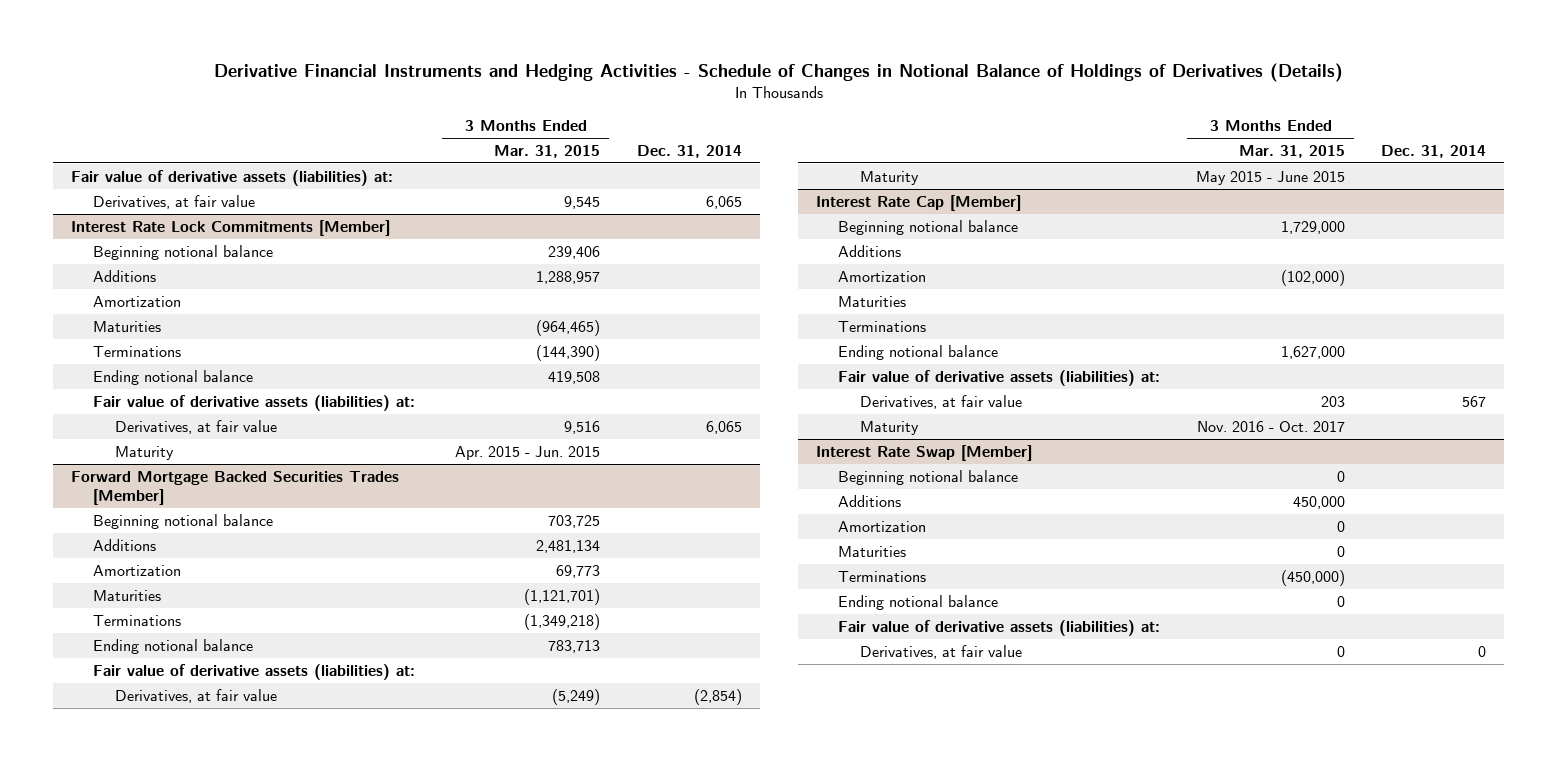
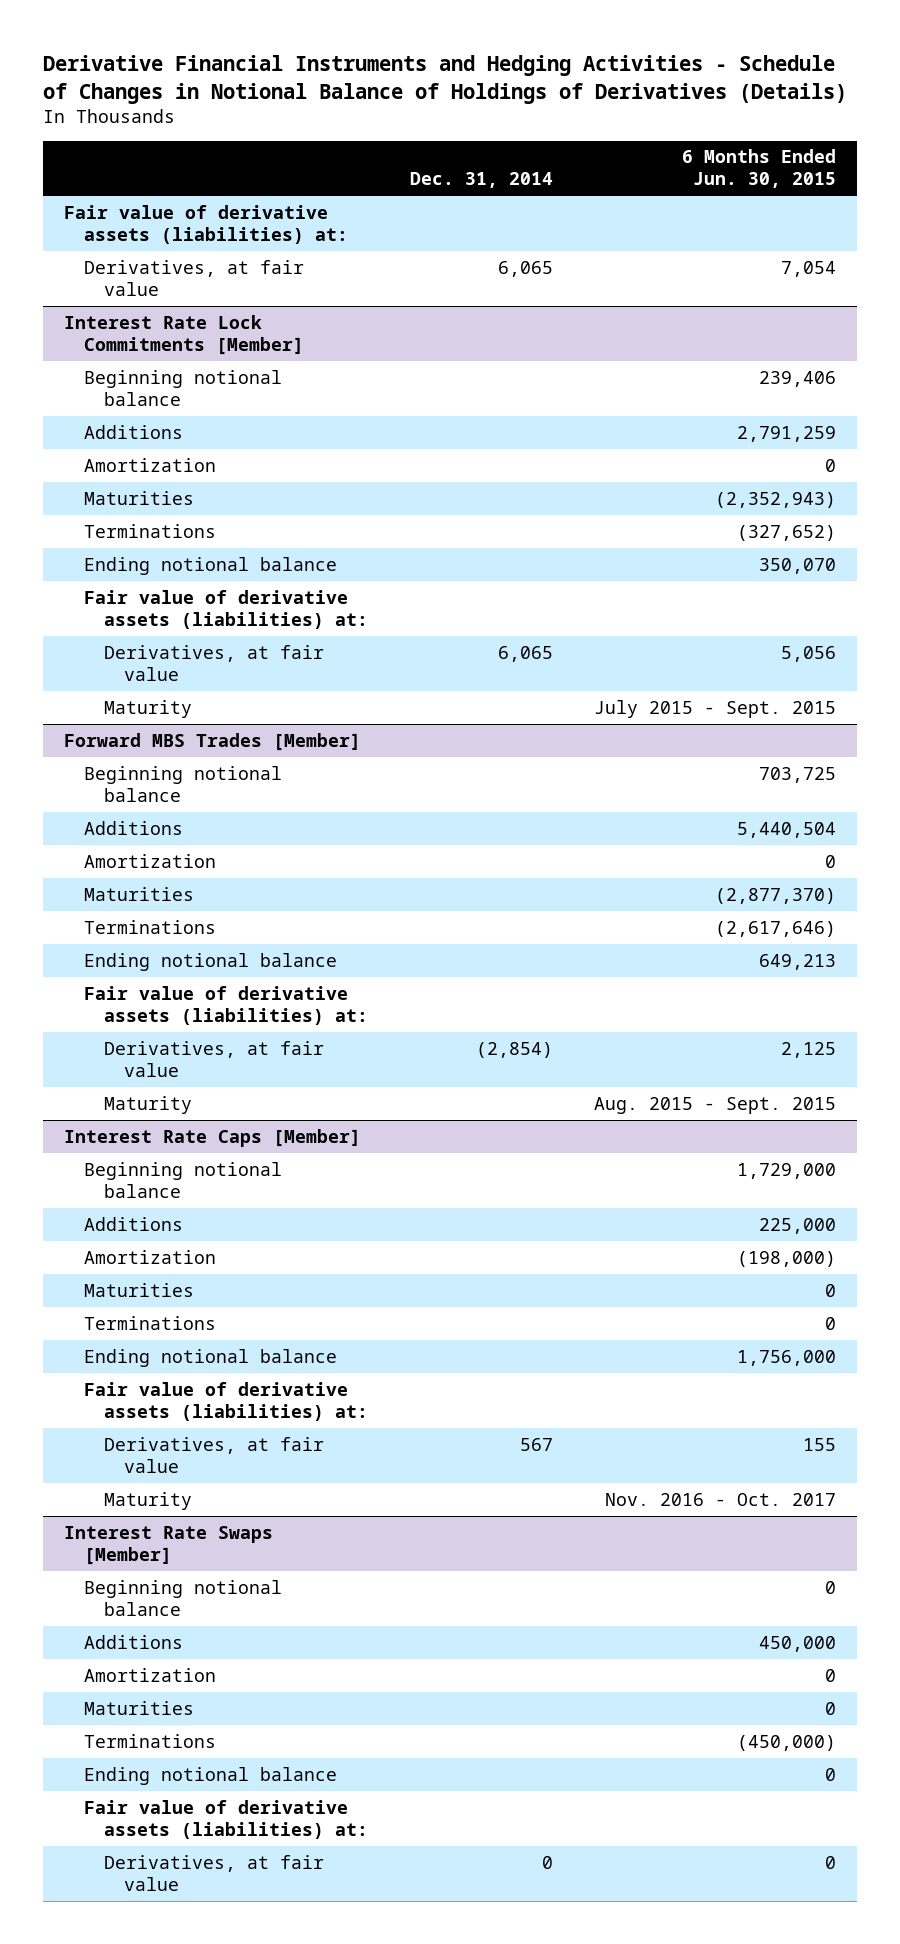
- | 3 Months Ended Mar. 31, 2015 | Dec. 31, 2014
+ | Dec. 31, 2014 | 6 Months Ended Jun. 30, 2015
- Forward Mortgage Backed Securities Trades [Member]
+ Forward MBS Trades [Member]
- Interest Rate Cap [Member]
+ Interest Rate Caps [Member]
- Interest Rate Swap [Member]
+ Interest Rate Swaps [Member]

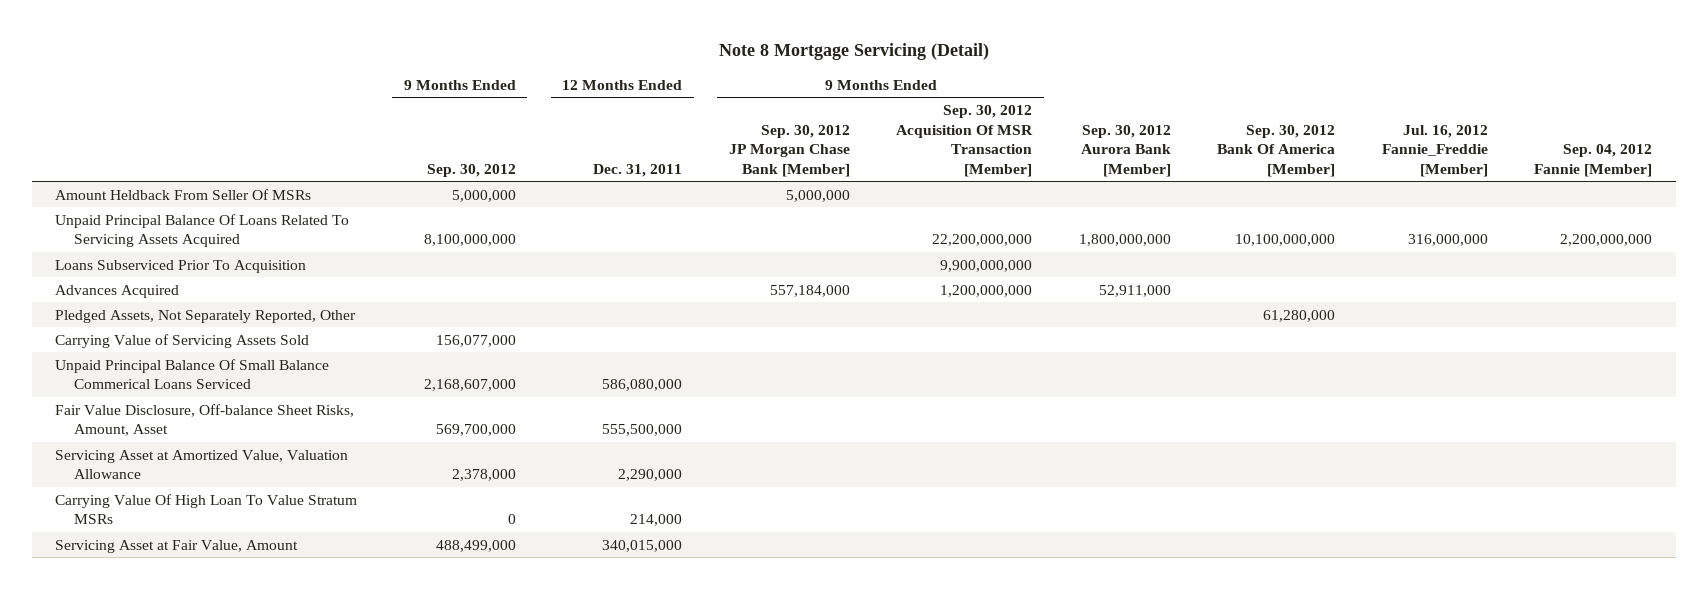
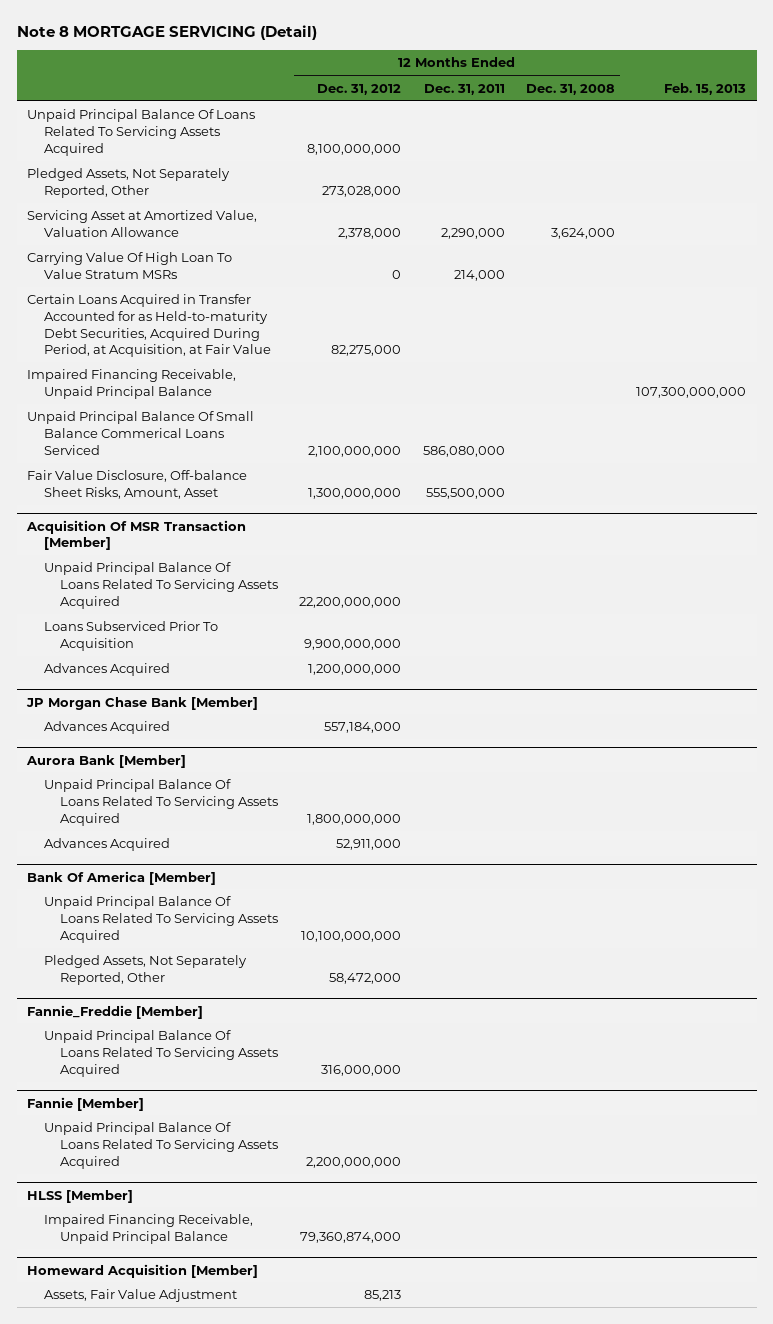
- Note 8 Mortgage Servicing (Detail)
+ Note 8 MORTGAGE SERVICING (Detail)
- | 9 Months Ended Sep. 30, 2012 | 12 Months Ended Dec. 31, 2011 | 9 Months Ended Sep. 30, 2012 JP Morgan Chase Bank [Member] | 9 Months Ended Sep. 30, 2012 Acquisition Of MSR Transaction [Member] | Sep. 30, 2012 Aurora Bank [Member] | Sep. 30, 2012 Bank Of America [Member] | Jul. 16, 2012 Fannie_Freddie [Member] | Sep. 04, 2012 Fannie [Member]
+ | 12 Months Ended Dec. 31, 2012 | 12 Months Ended Dec. 31, 2011 | 12 Months Ended Dec. 31, 2008 | Feb. 15, 2013
- Amount Heldback From Seller Of MSRs | 5,000,000 | | 5,000,000 | | | | |
- Loans Subserviced Prior To Acquisition | | | | 9,900,000,000 | | | |
- Advances Acquired | | | 557,184,000 | 1,200,000,000 | 52,911,000 | | |
- Carrying Value of Servicing Assets Sold | 156,077,000 | | | | | | |
- Servicing Asset at Fair Value, Amount | 488,499,000 | 340,015,000 | | | | | |
+ Certain Loans Acquired in Transfer Accounted for as Held-to-maturity Debt Securities, Acquired During Period, at Acquisition, at Fair Value | 82,275,000 | | |
+ Impaired Financing Receivable, Unpaid Principal Balance | | | | 107,300,000,000
moved down: Unpaid Principal Balance Of Small Balance Commerical Loans Serviced | 2,100,000,000 | 586,080,000 | |
moved down: Fair Value Disclosure, Off-balance Sheet Risks, Amount, Asset | 1,300,000,000 | 555,500,000 | |
+ Acquisition Of MSR Transaction [Member]
+ Unpaid Principal Balance Of Loans Related To Servicing Assets Acquired | 22,200,000,000 | | |
+ Loans Subserviced Prior To Acquisition | 9,900,000,000 | | |
+ Advances Acquired | 1,200,000,000 | | |
+ JP Morgan Chase Bank [Member]
+ Advances Acquired | 557,184,000 | | |
+ Aurora Bank [Member]
+ Unpaid Principal Balance Of Loans Related To Servicing Assets Acquired | 1,800,000,000 | | |
+ Advances Acquired | 52,911,000 | | |
+ Bank Of America [Member]
+ Unpaid Principal Balance Of Loans Related To Servicing Assets Acquired | 10,100,000,000 | | |
+ Pledged Assets, Not Separately Reported, Other | 58,472,000 | | |
+ Fannie_Freddie [Member]
+ Unpaid Principal Balance Of Loans Related To Servicing Assets Acquired | 316,000,000 | | |
+ Fannie [Member]
+ Unpaid Principal Balance Of Loans Related To Servicing Assets Acquired | 2,200,000,000 | | |
+ HLSS [Member]
+ Impaired Financing Receivable, Unpaid Principal Balance | 79,360,874,000 | | |
+ Homeward Acquisition [Member]
+ Assets, Fair Value Adjustment | 85,213 | | |

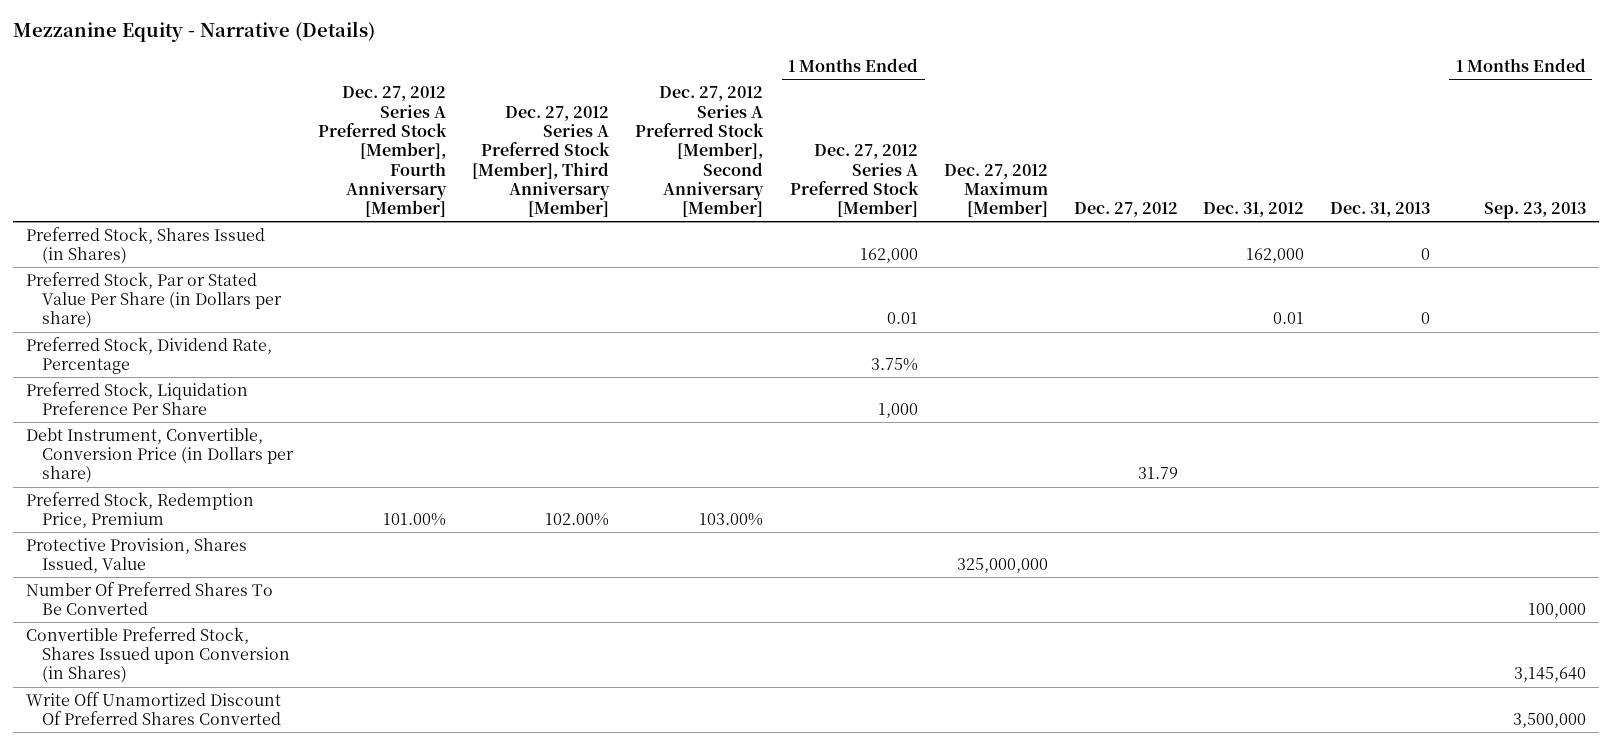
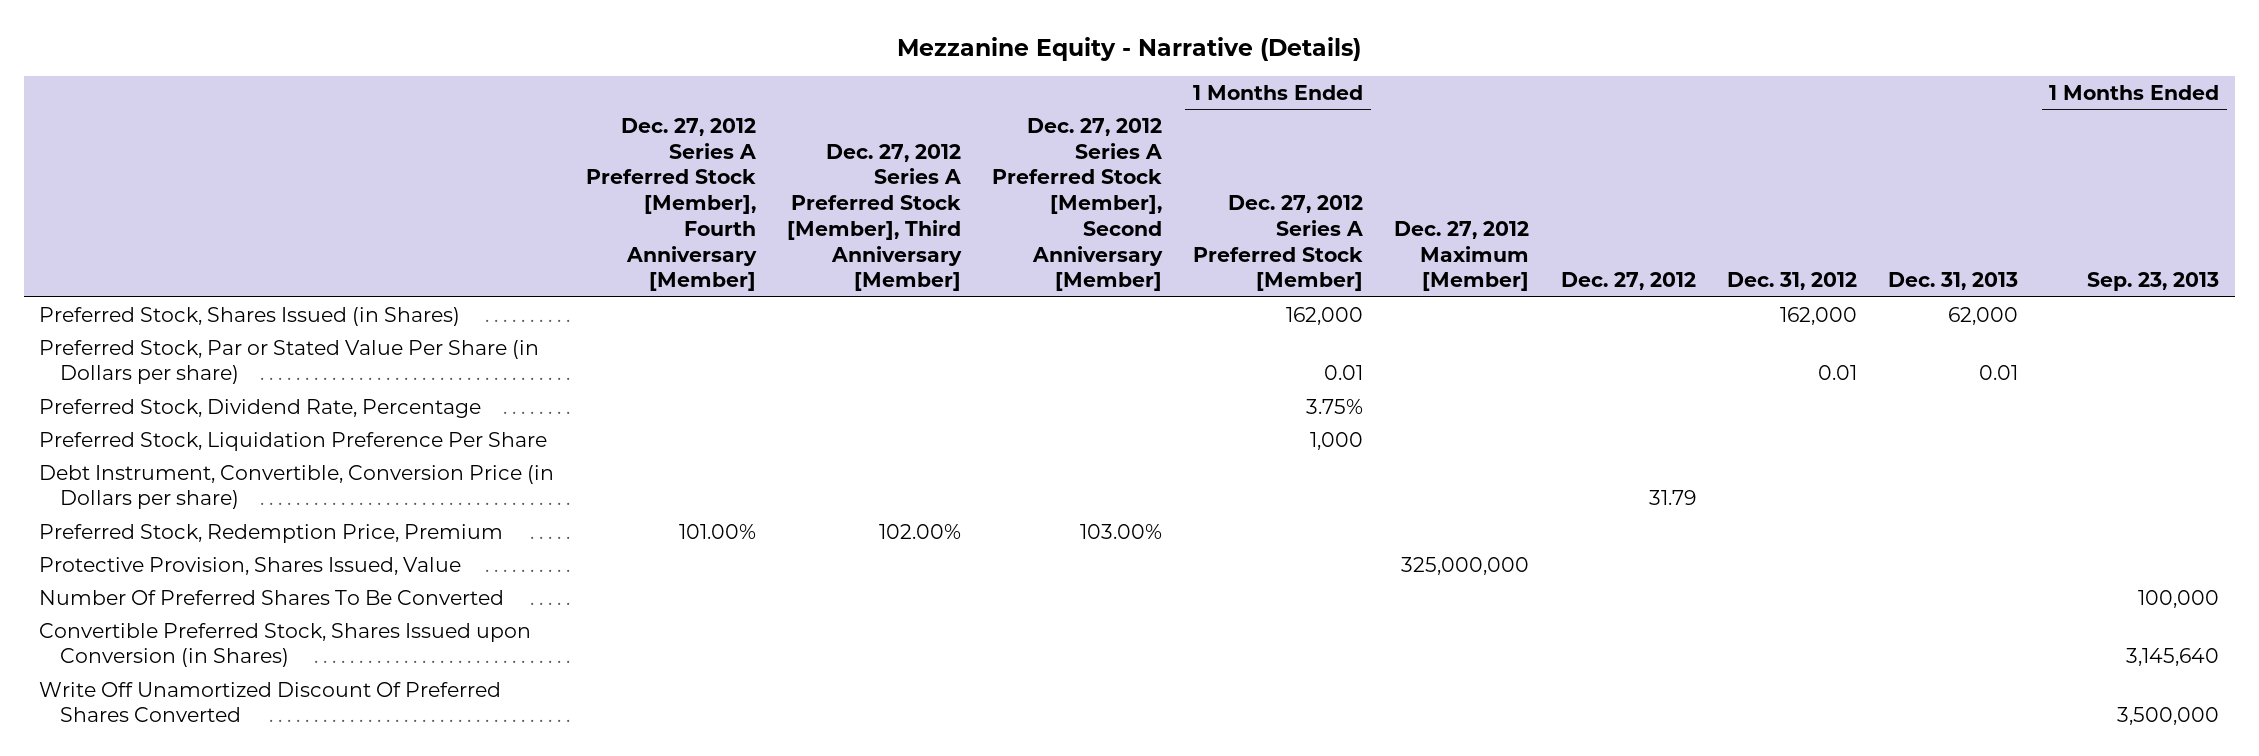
- Preferred Stock, Shares Issued (in Shares) | | | | 162,000 | | | 162,000 | 0 |
- Preferred Stock, Par or Stated Value Per Share (in Dollars per share) | | | | 0.01 | | | 0.01 | 0 |
+ Preferred Stock, Shares Issued (in Shares) | | | | 162,000 | | | 162,000 | 62,000 |
+ Preferred Stock, Par or Stated Value Per Share (in Dollars per share) | | | | 0.01 | | | 0.01 | 0.01 |

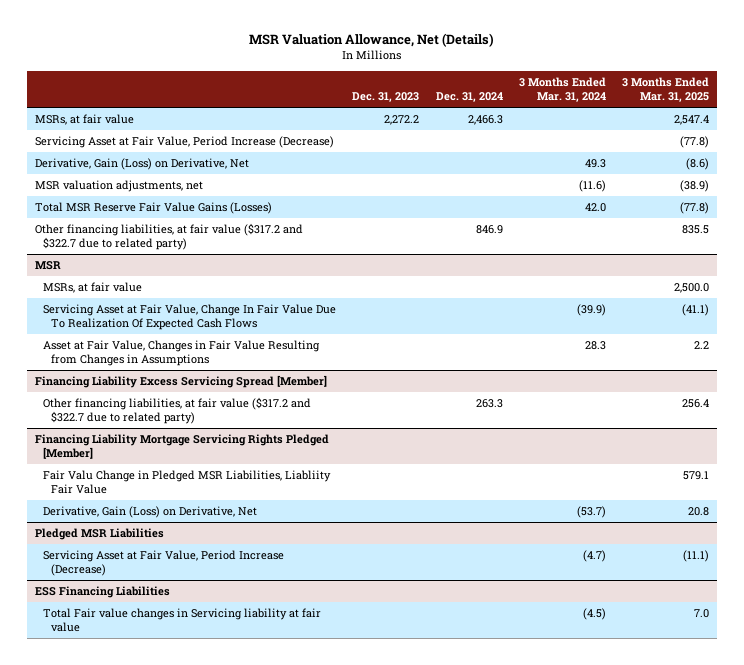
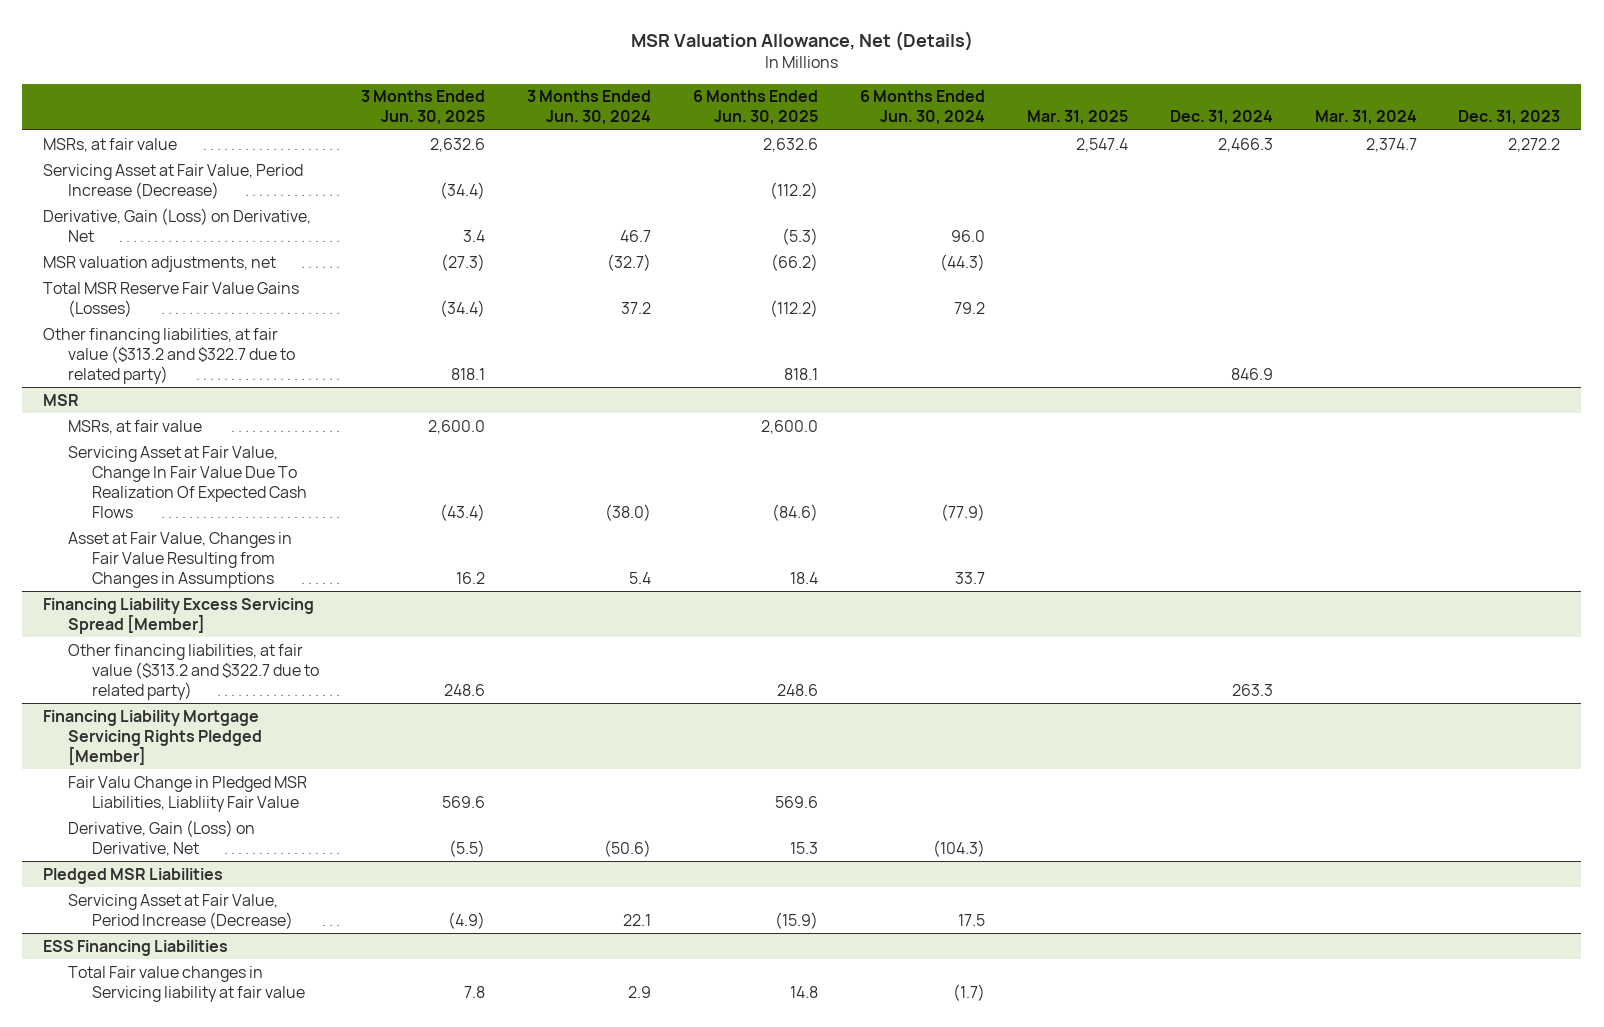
- | Dec. 31, 2023 | Dec. 31, 2024 | 3 Months Ended Mar. 31, 2024 | 3 Months Ended Mar. 31, 2025
+ | 3 Months Ended Jun. 30, 2025 | 3 Months Ended Jun. 30, 2024 | 6 Months Ended Jun. 30, 2025 | 6 Months Ended Jun. 30, 2024 | Mar. 31, 2025 | Dec. 31, 2024 | Mar. 31, 2024 | Dec. 31, 2023
- Other financing liabilities, at fair value ($317.2 and $322.7 due to related party) | | 846.9 | | 835.5
+ Other financing liabilities, at fair value ($313.2 and $322.7 due to related party) | 818.1 | | 818.1 | | | 846.9 | |
@ Financing Liability Excess Servicing Spread [Member]
- Other financing liabilities, at fair value ($317.2 and $322.7 due to related party) | | 263.3 | | 256.4
+ Other financing liabilities, at fair value ($313.2 and $322.7 due to related party) | 248.6 | | 248.6 | | | 263.3 | |

